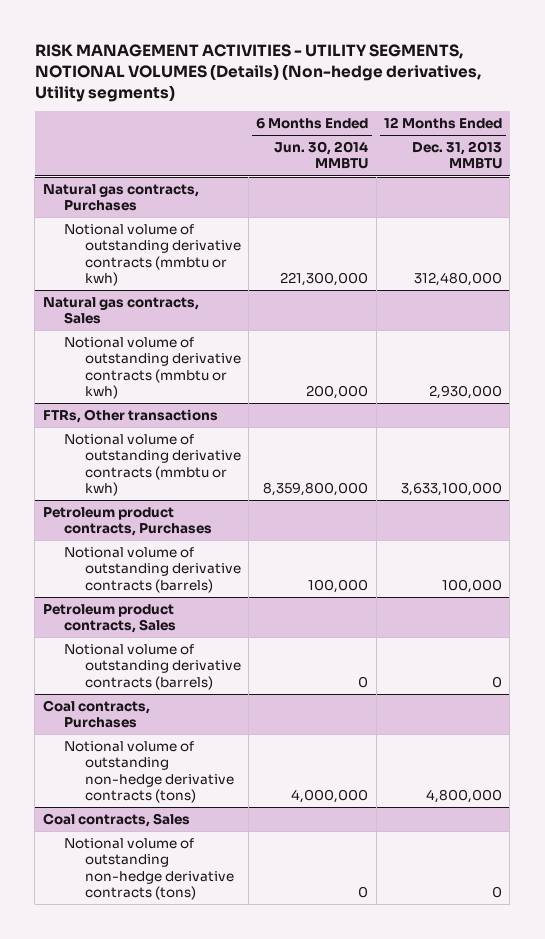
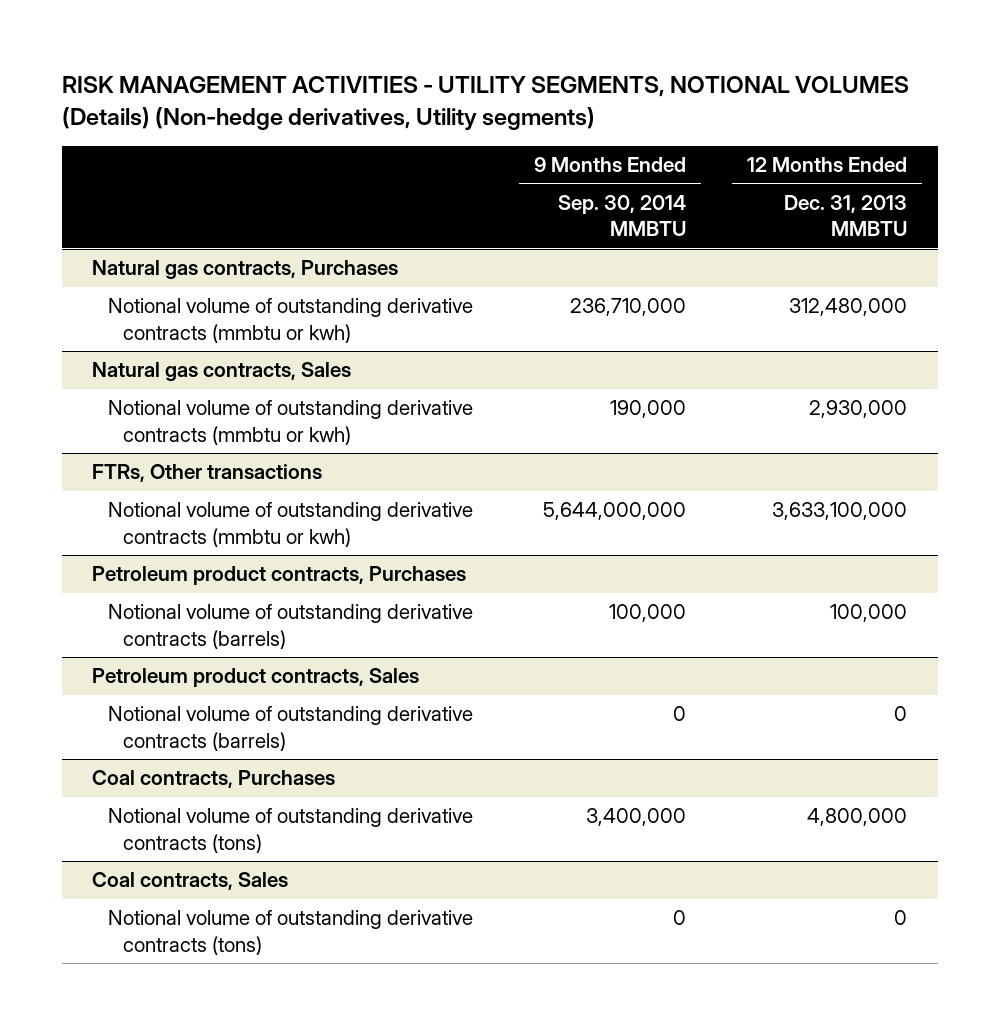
- | 6 Months Ended Jun. 30, 2014 MMBTU | 12 Months Ended Dec. 31, 2013 MMBTU
+ | 9 Months Ended Sep. 30, 2014 MMBTU | 12 Months Ended Dec. 31, 2013 MMBTU
@ Coal contracts, Purchases
- Notional volume of outstanding non-hedge derivative contracts (tons) | 4,000,000 | 4,800,000
+ Notional volume of outstanding derivative contracts (tons) | 3,400,000 | 4,800,000
@ Coal contracts, Sales
- Notional volume of outstanding non-hedge derivative contracts (tons) | 0 | 0
+ Notional volume of outstanding derivative contracts (tons) | 0 | 0

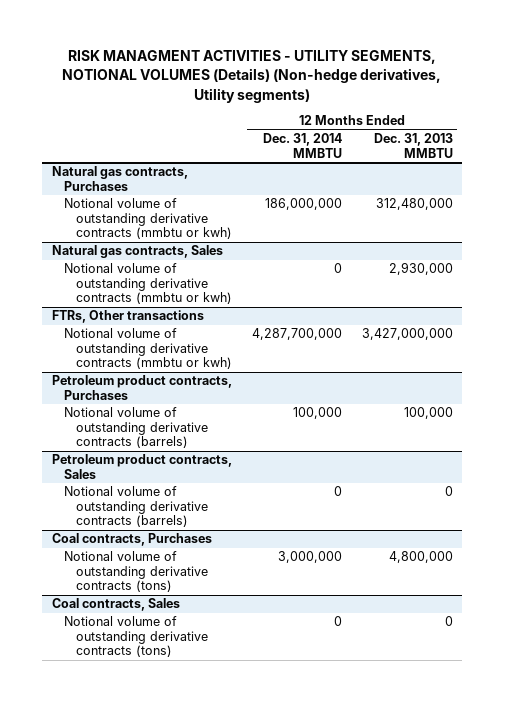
- RISK MANAGEMENT ACTIVITIES - UTILITY SEGMENTS, NOTIONAL VOLUMES (Details) (Non-hedge derivatives, Utility segments)
+ RISK MANAGMENT ACTIVITIES - UTILITY SEGMENTS, NOTIONAL VOLUMES (Details) (Non-hedge derivatives, Utility segments)
- | 9 Months Ended Sep. 30, 2014 MMBTU | 12 Months Ended Dec. 31, 2013 MMBTU
+ | 12 Months Ended Dec. 31, 2014 MMBTU | 12 Months Ended Dec. 31, 2013 MMBTU
@ FTRs, Other transactions
- Notional volume of outstanding derivative contracts (mmbtu or kwh) | 5,644,000,000 | 3,633,100,000
+ Notional volume of outstanding derivative contracts (mmbtu or kwh) | 4,287,700,000 | 3,427,000,000

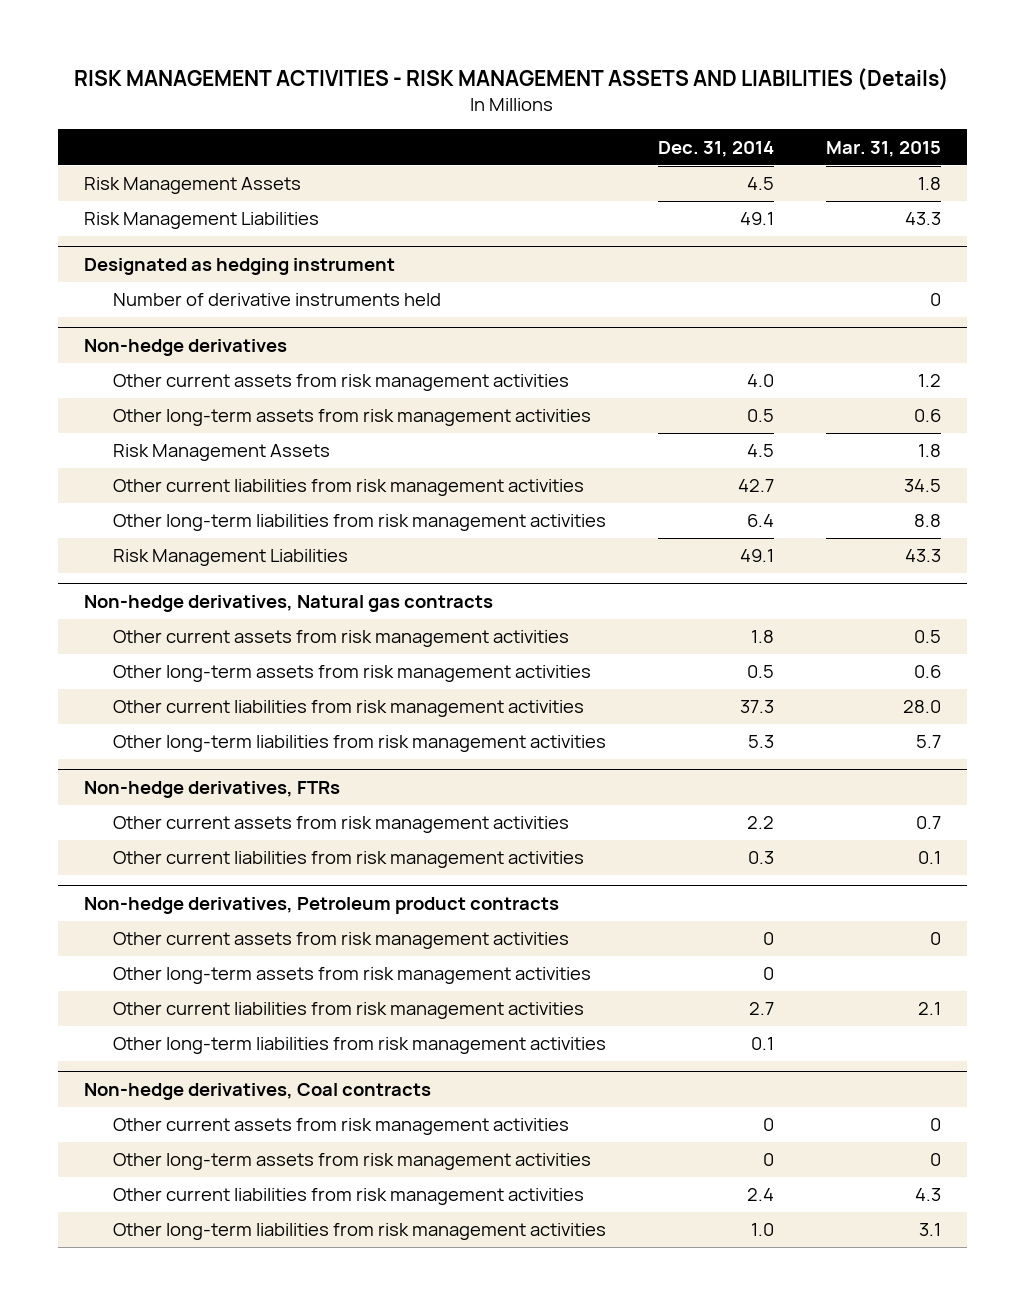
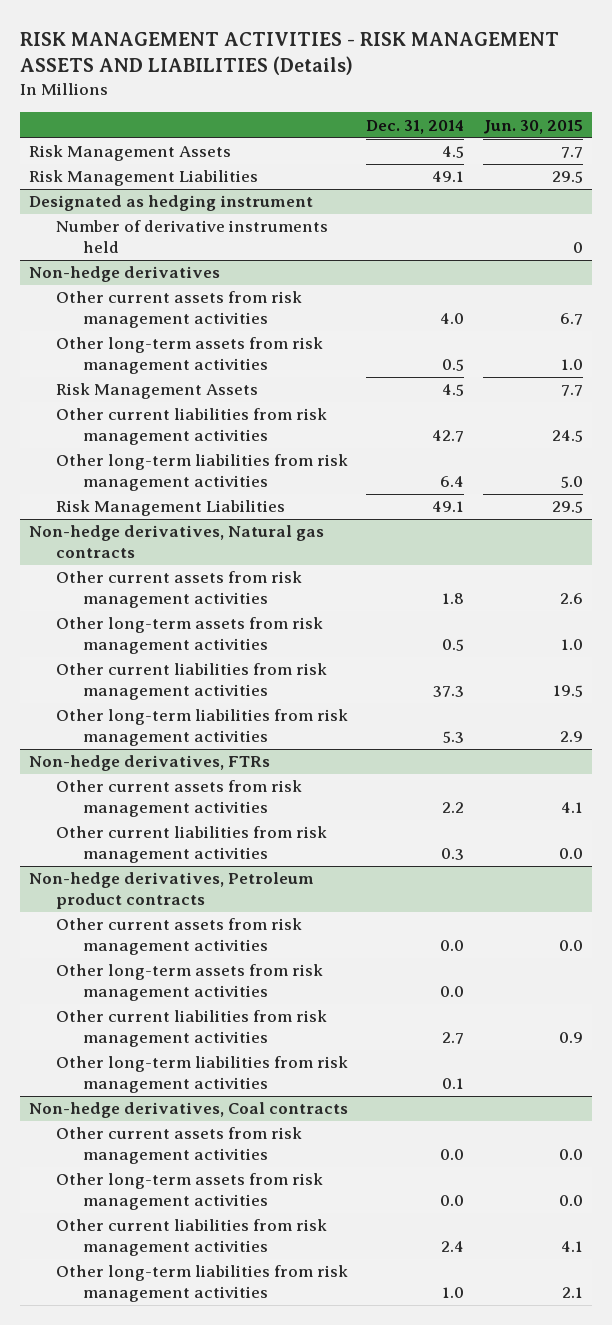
- | Dec. 31, 2014 | Mar. 31, 2015
+ | Dec. 31, 2014 | Jun. 30, 2015
@ Non-hedge derivatives, Petroleum product contracts
- Other current assets from risk management activities | 0 | 0
- Other long-term assets from risk management activities | 0 |
+ Other current assets from risk management activities | 0.0 | 0.0
+ Other long-term assets from risk management activities | 0.0 |
@ Non-hedge derivatives, Coal contracts
- Other current assets from risk management activities | 0 | 0
- Other long-term assets from risk management activities | 0 | 0
+ Other current assets from risk management activities | 0.0 | 0.0
+ Other long-term assets from risk management activities | 0.0 | 0.0

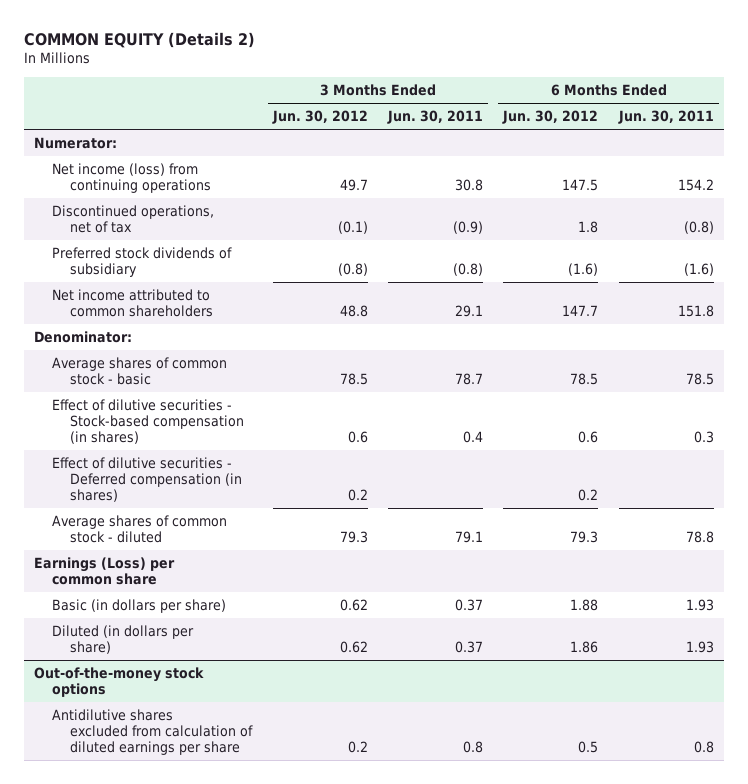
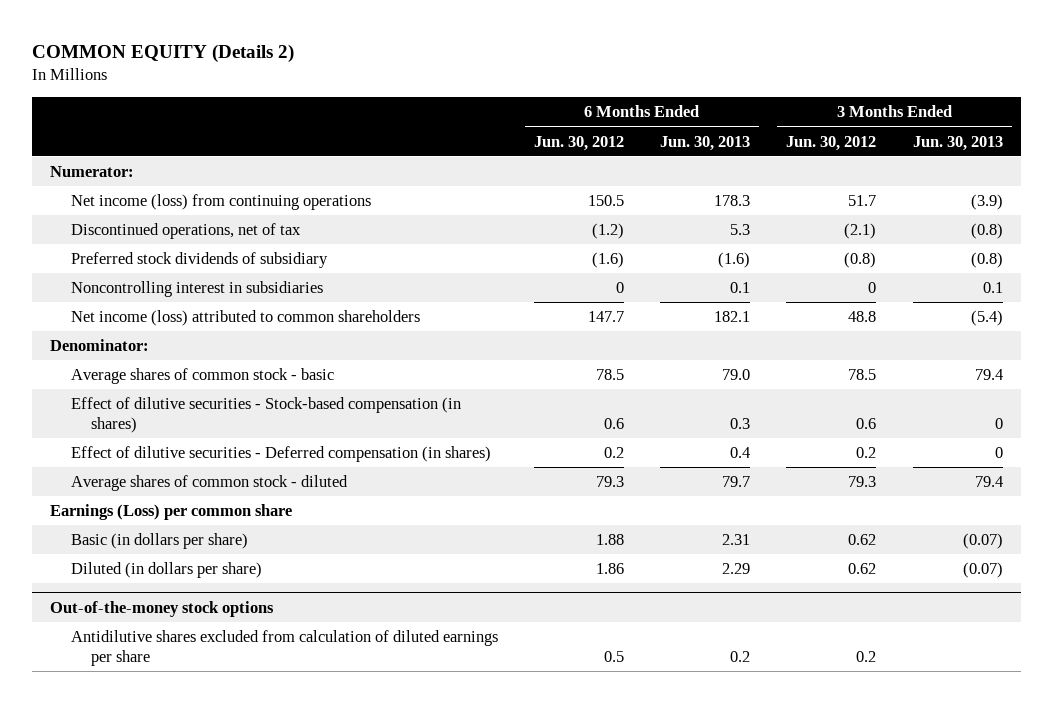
- | 3 Months Ended Jun. 30, 2012 | 3 Months Ended Jun. 30, 2011 | 6 Months Ended Jun. 30, 2012 | 6 Months Ended Jun. 30, 2011
+ | 6 Months Ended Jun. 30, 2012 | 6 Months Ended Jun. 30, 2013 | 3 Months Ended Jun. 30, 2012 | 3 Months Ended Jun. 30, 2013
- Net income (loss) from continuing operations | 49.7 | 30.8 | 147.5 | 154.2
- Discontinued operations, net of tax | (0.1) | (0.9) | 1.8 | (0.8)
+ Net income (loss) from continuing operations | 150.5 | 178.3 | 51.7 | (3.9)
+ Discontinued operations, net of tax | (1.2) | 5.3 | (2.1) | (0.8)
- Net income attributed to common shareholders | 48.8 | 29.1 | 147.7 | 151.8
+ Noncontrolling interest in subsidiaries | 0 | 0.1 | 0 | 0.1
+ Net income (loss) attributed to common shareholders | 147.7 | 182.1 | 48.8 | (5.4)

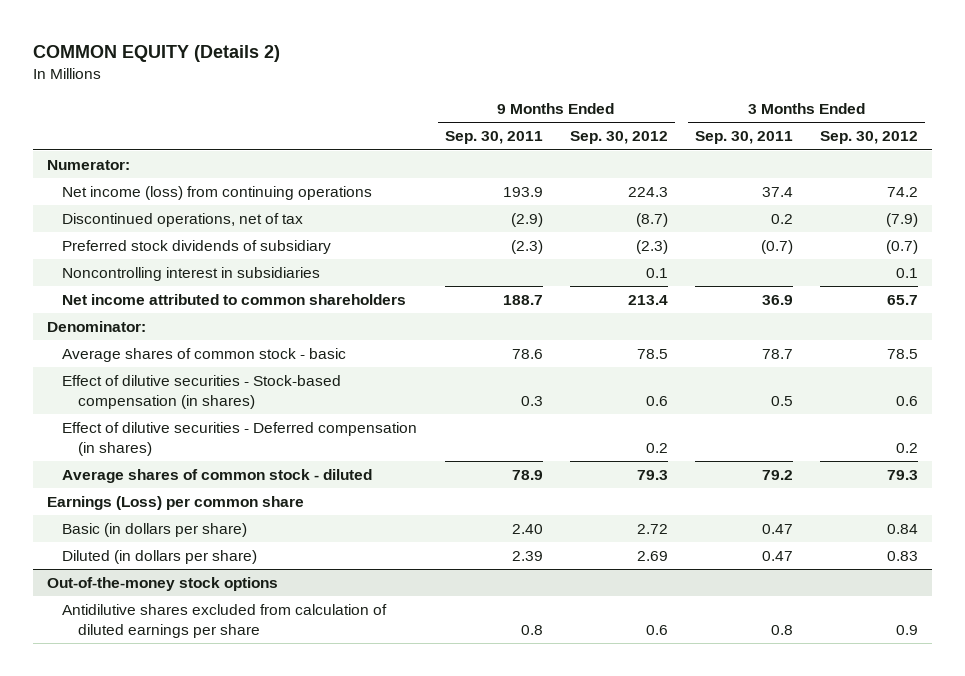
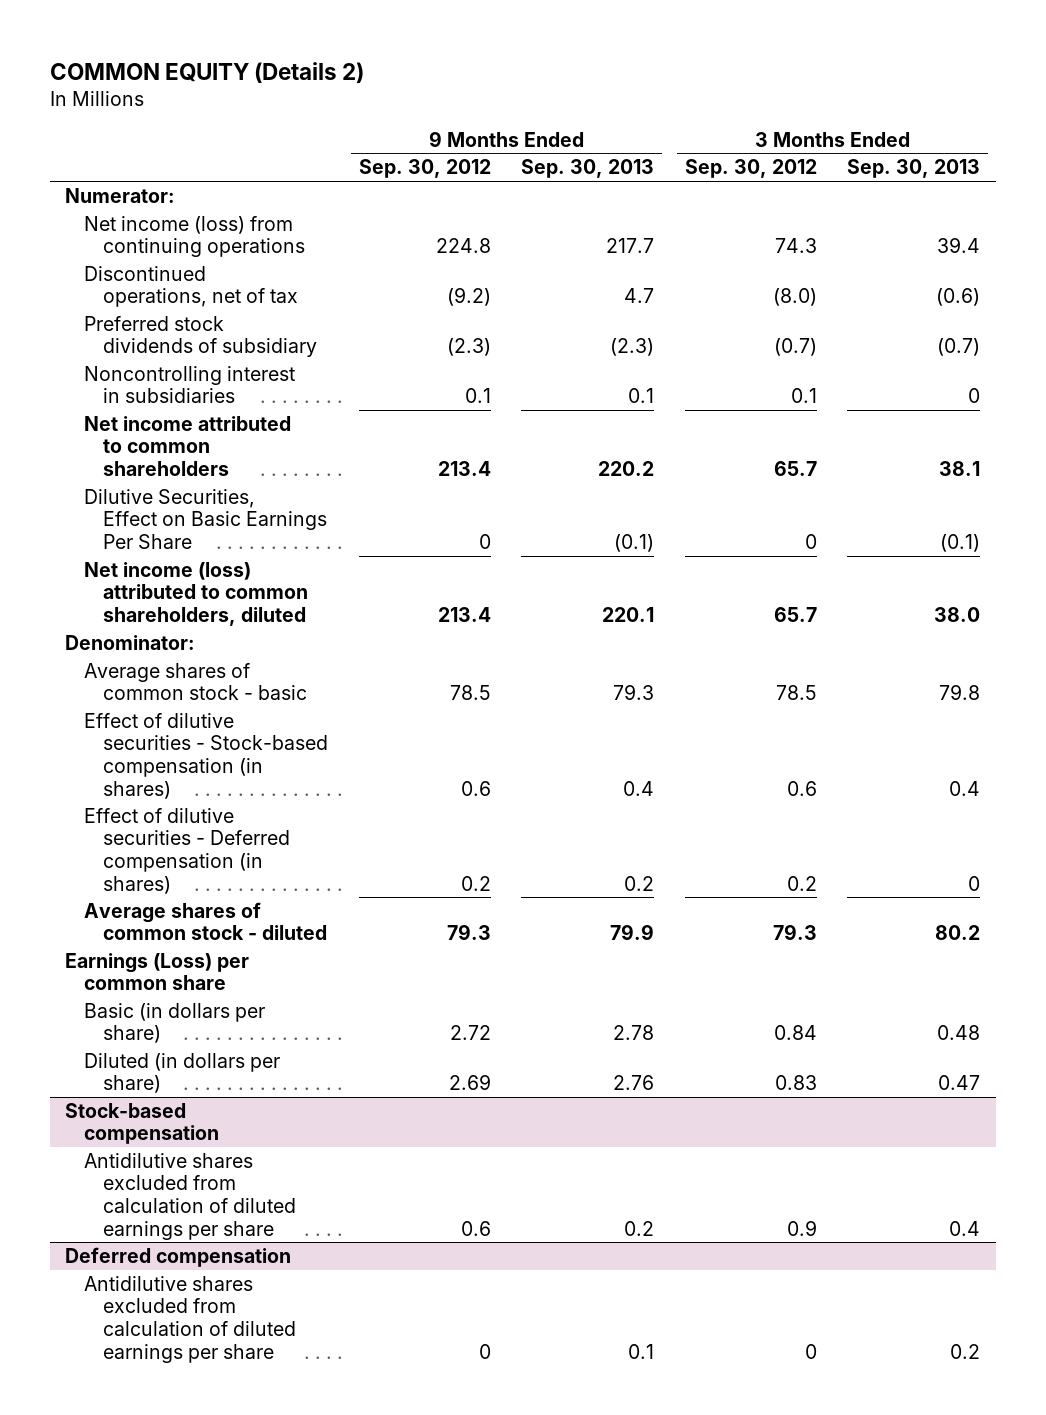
- | 9 Months Ended Sep. 30, 2011 | 9 Months Ended Sep. 30, 2012 | 3 Months Ended Sep. 30, 2011 | 3 Months Ended Sep. 30, 2012
+ | 9 Months Ended Sep. 30, 2012 | 9 Months Ended Sep. 30, 2013 | 3 Months Ended Sep. 30, 2012 | 3 Months Ended Sep. 30, 2013
- Net income (loss) from continuing operations | 193.9 | 224.3 | 37.4 | 74.2
- Discontinued operations, net of tax | (2.9) | (8.7) | 0.2 | (7.9)
+ Net income (loss) from continuing operations | 224.8 | 217.7 | 74.3 | 39.4
+ Discontinued operations, net of tax | (9.2) | 4.7 | (8.0) | (0.6)
+ Dilutive Securities, Effect on Basic Earnings Per Share | 0 | (0.1) | 0 | (0.1)
+ Net income (loss) attributed to common shareholders, diluted | 213.4 | 220.1 | 65.7 | 38.0
- Out-of-the-money stock options
+ Stock-based compensation
+ Deferred compensation
+ Antidilutive shares excluded from calculation of diluted earnings per share | 0 | 0.1 | 0 | 0.2

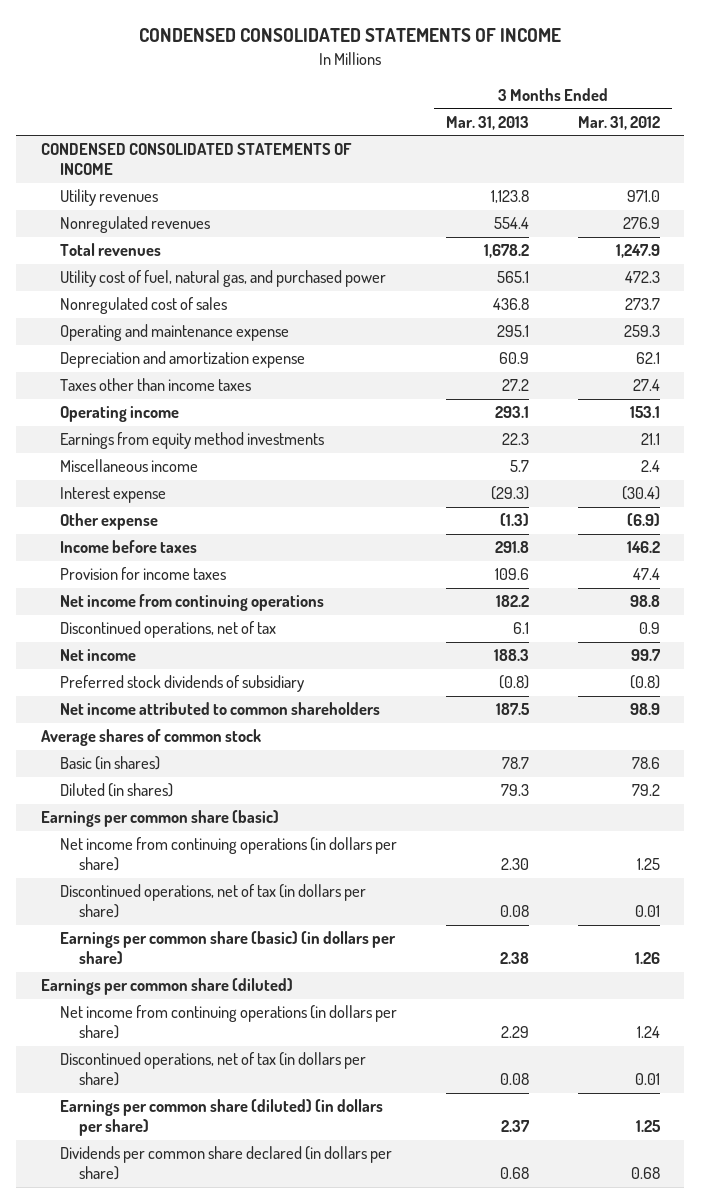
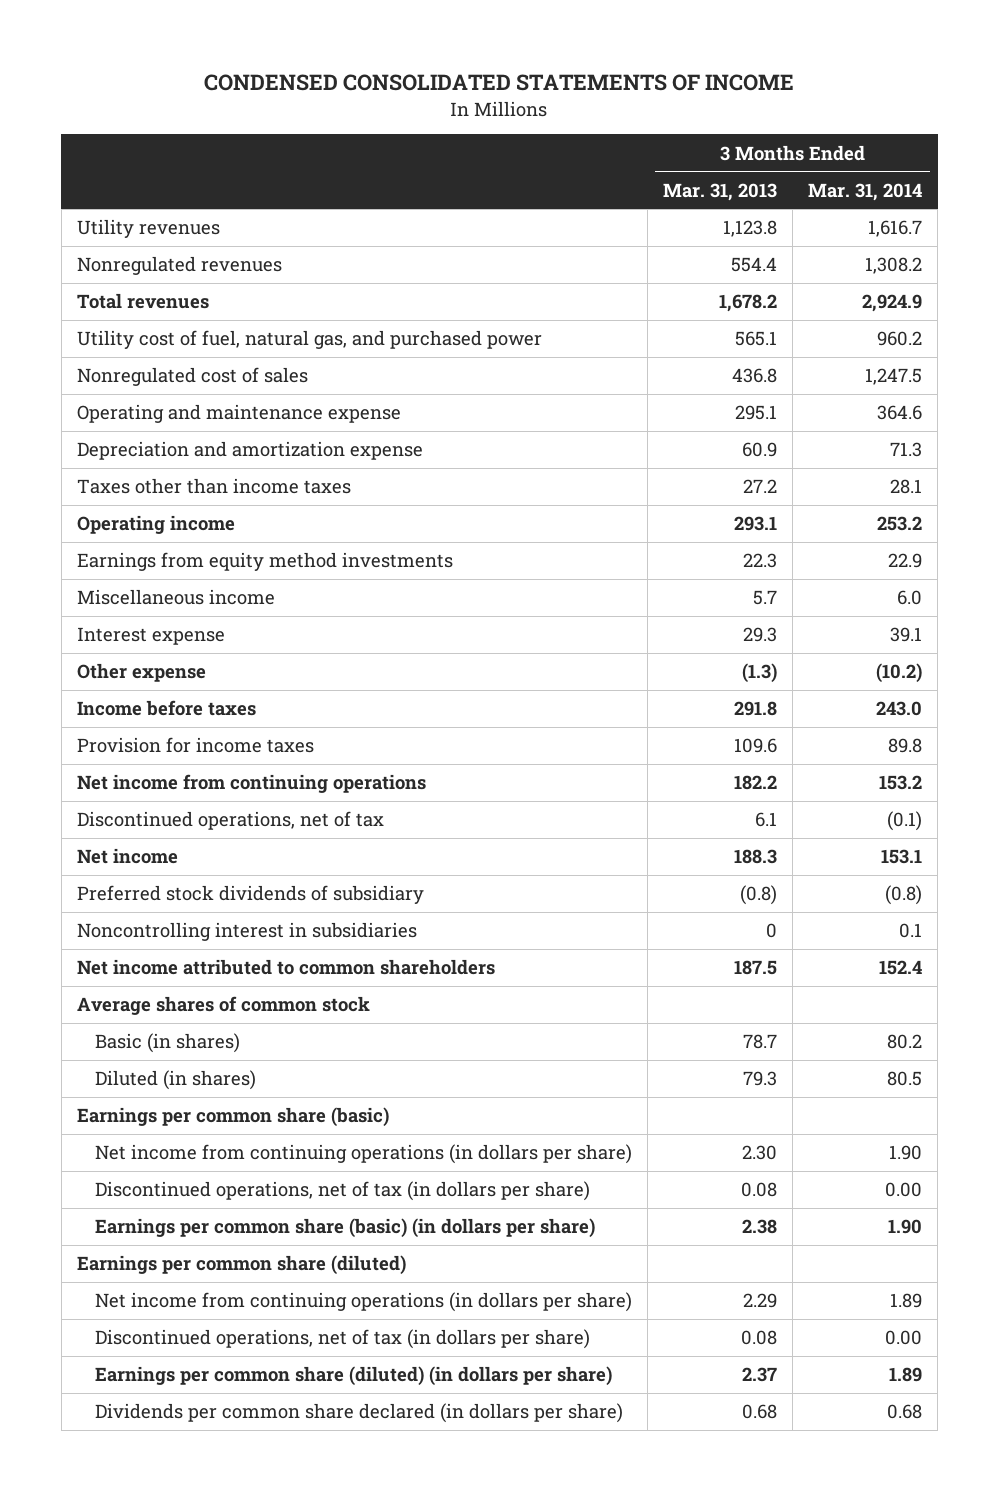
- | 3 Months Ended Mar. 31, 2013 | 3 Months Ended Mar. 31, 2012
+ | 3 Months Ended Mar. 31, 2013 | 3 Months Ended Mar. 31, 2014
- CONDENSED CONSOLIDATED STATEMENTS OF INCOME
- Interest expense | (29.3) | (30.4)
+ Interest expense | 29.3 | 39.1
+ Noncontrolling interest in subsidiaries | 0 | 0.1

